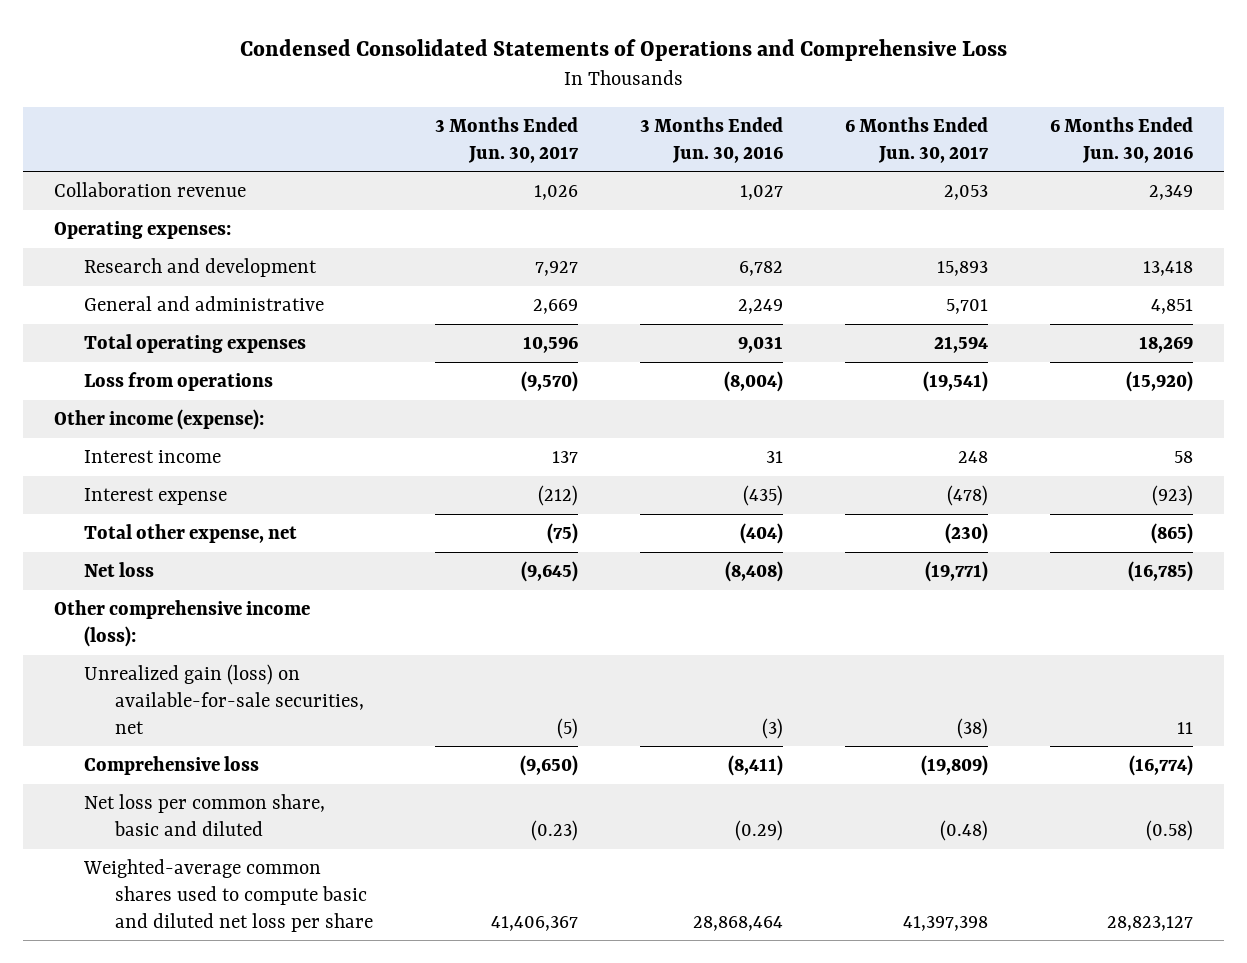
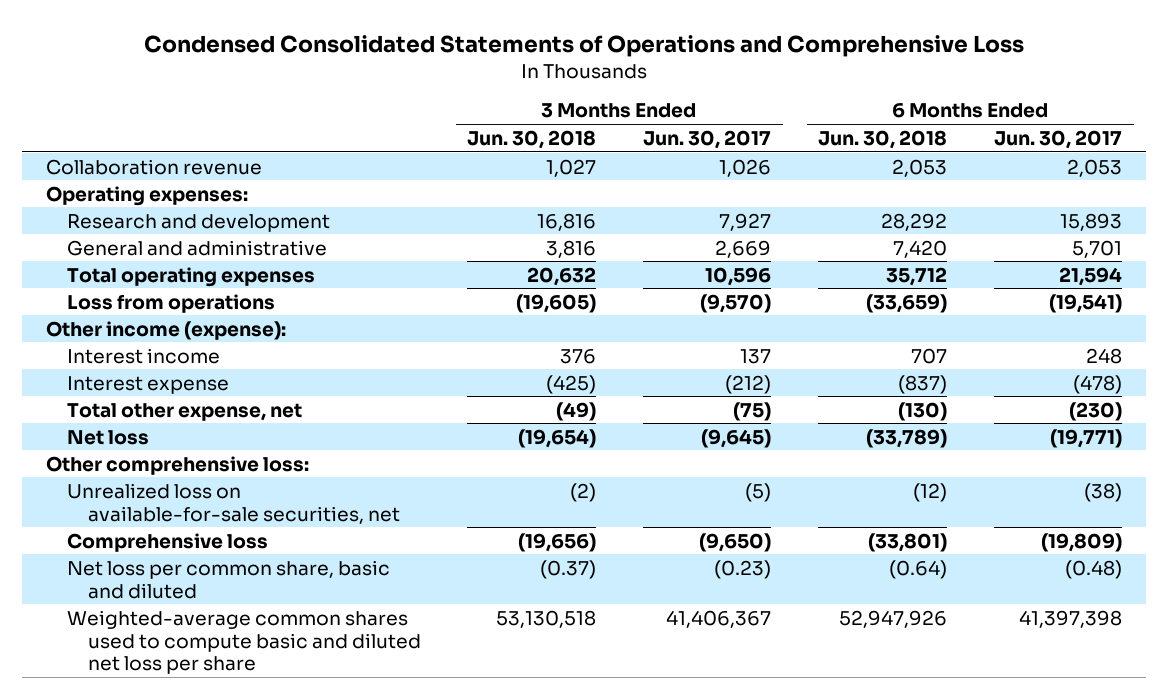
- | 3 Months Ended Jun. 30, 2017 | 3 Months Ended Jun. 30, 2016 | 6 Months Ended Jun. 30, 2017 | 6 Months Ended Jun. 30, 2016
+ | 3 Months Ended Jun. 30, 2018 | 3 Months Ended Jun. 30, 2017 | 6 Months Ended Jun. 30, 2018 | 6 Months Ended Jun. 30, 2017
- Other comprehensive income (loss):
- Unrealized gain (loss) on available-for-sale securities, net | (5) | (3) | (38) | 11
+ Other comprehensive loss:
+ Unrealized loss on available-for-sale securities, net | (2) | (5) | (12) | (38)

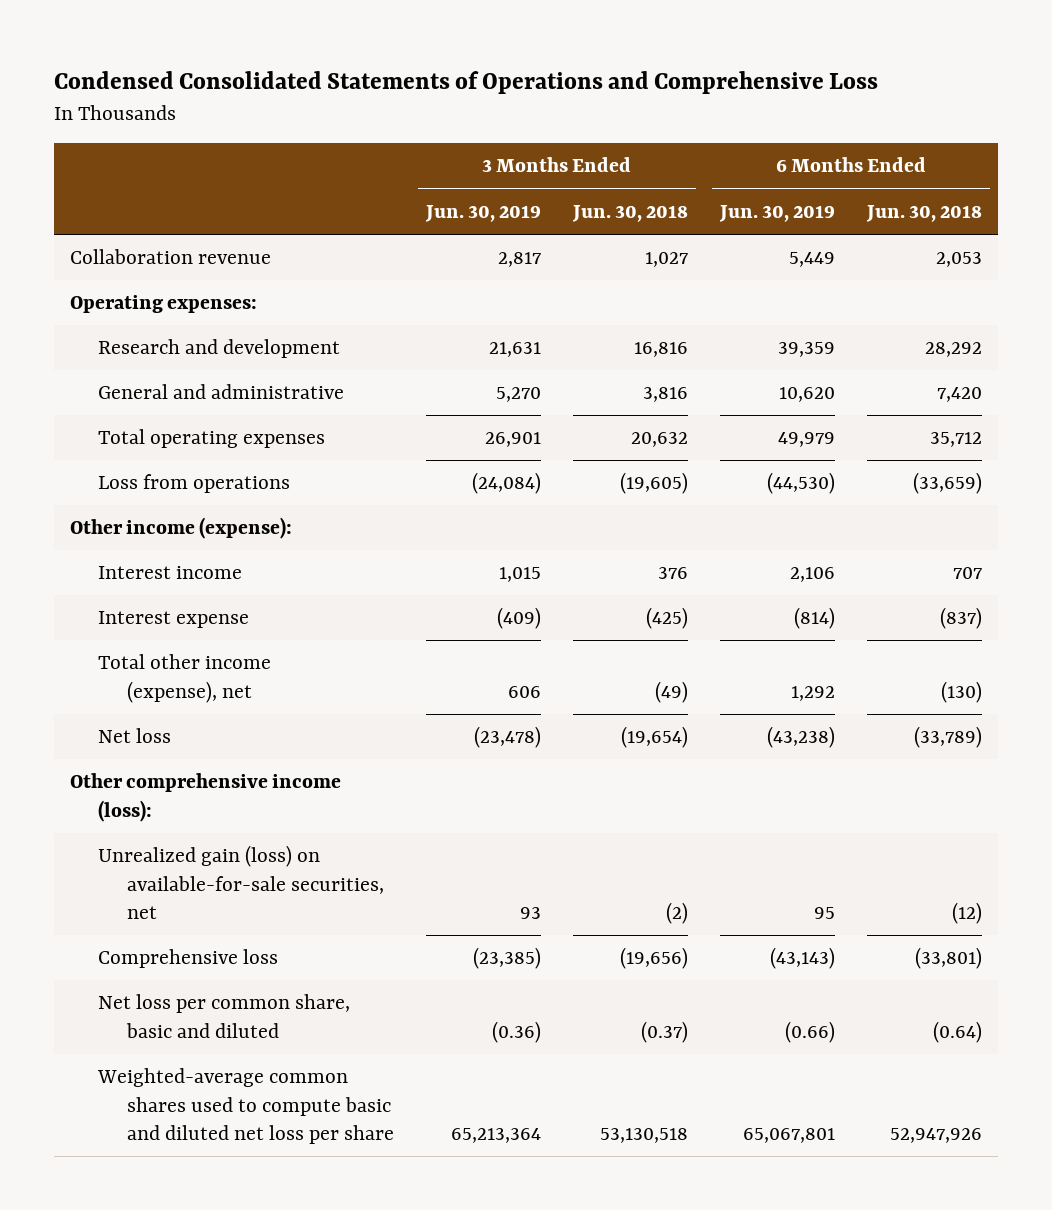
- | 3 Months Ended Jun. 30, 2018 | 3 Months Ended Jun. 30, 2017 | 6 Months Ended Jun. 30, 2018 | 6 Months Ended Jun. 30, 2017
+ | 3 Months Ended Jun. 30, 2019 | 3 Months Ended Jun. 30, 2018 | 6 Months Ended Jun. 30, 2019 | 6 Months Ended Jun. 30, 2018
- Total other expense, net | (49) | (75) | (130) | (230)
+ Total other income (expense), net | 606 | (49) | 1,292 | (130)
- Other comprehensive loss:
- Unrealized loss on available-for-sale securities, net | (2) | (5) | (12) | (38)
+ Other comprehensive income (loss):
+ Unrealized gain (loss) on available-for-sale securities, net | 93 | (2) | 95 | (12)

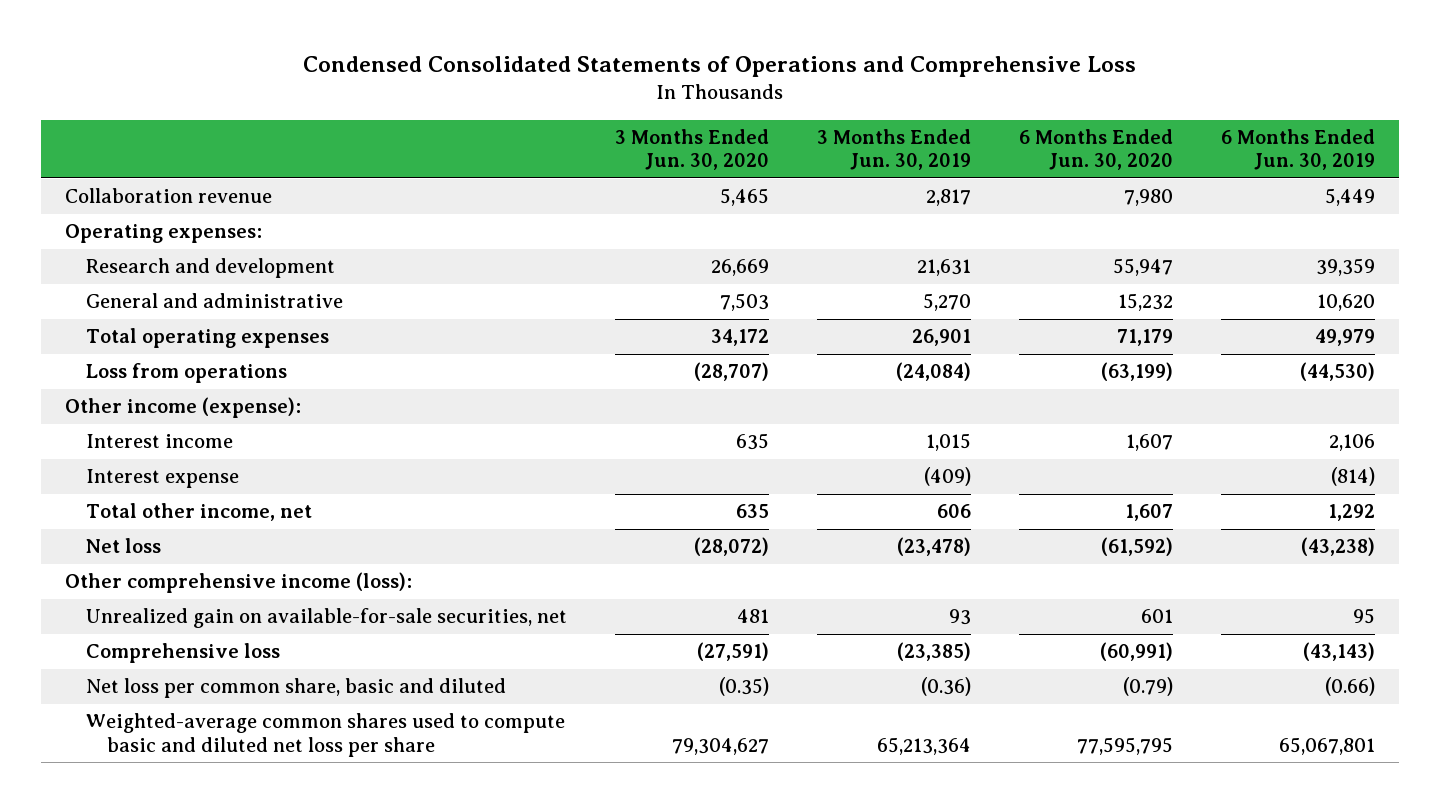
- | 3 Months Ended Jun. 30, 2019 | 3 Months Ended Jun. 30, 2018 | 6 Months Ended Jun. 30, 2019 | 6 Months Ended Jun. 30, 2018
+ | 3 Months Ended Jun. 30, 2020 | 3 Months Ended Jun. 30, 2019 | 6 Months Ended Jun. 30, 2020 | 6 Months Ended Jun. 30, 2019
- Total other income (expense), net | 606 | (49) | 1,292 | (130)
+ Total other income, net | 635 | 606 | 1,607 | 1,292
- Unrealized gain (loss) on available-for-sale securities, net | 93 | (2) | 95 | (12)
+ Unrealized gain on available-for-sale securities, net | 481 | 93 | 601 | 95

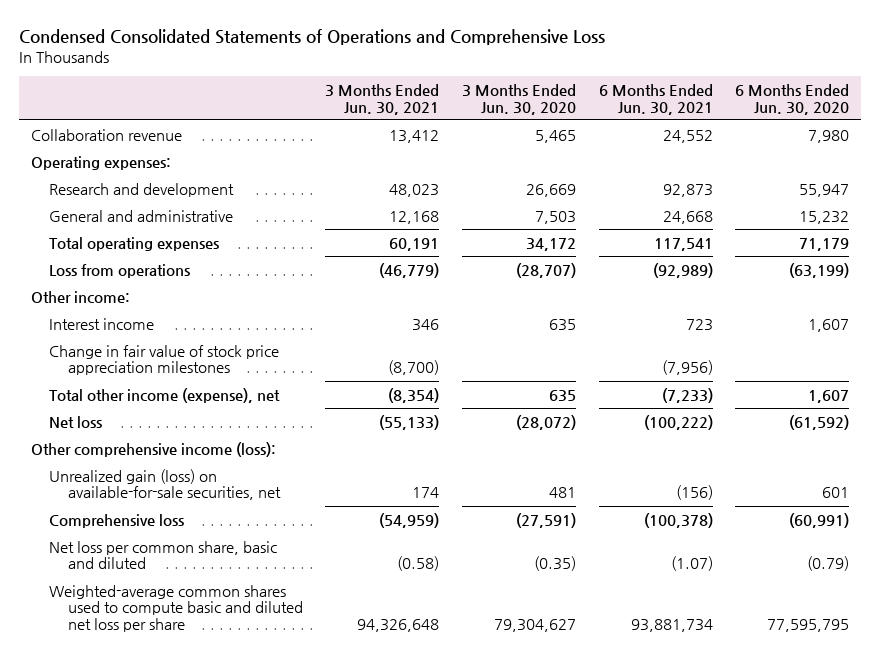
- | 3 Months Ended Jun. 30, 2020 | 3 Months Ended Jun. 30, 2019 | 6 Months Ended Jun. 30, 2020 | 6 Months Ended Jun. 30, 2019
+ | 3 Months Ended Jun. 30, 2021 | 3 Months Ended Jun. 30, 2020 | 6 Months Ended Jun. 30, 2021 | 6 Months Ended Jun. 30, 2020
- Other income (expense):
+ Other income:
- Interest expense | | (409) | | (814)
- Total other income, net | 635 | 606 | 1,607 | 1,292
+ Change in fair value of stock price appreciation milestones | (8,700) | | (7,956) |
+ Total other income (expense), net | (8,354) | 635 | (7,233) | 1,607
- Unrealized gain on available-for-sale securities, net | 481 | 93 | 601 | 95
+ Unrealized gain (loss) on available-for-sale securities, net | 174 | 481 | (156) | 601

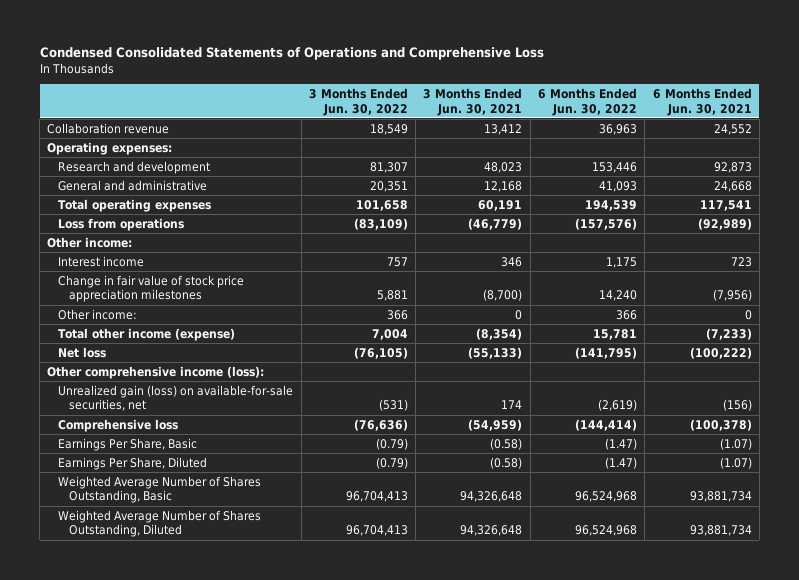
- | 3 Months Ended Jun. 30, 2021 | 3 Months Ended Jun. 30, 2020 | 6 Months Ended Jun. 30, 2021 | 6 Months Ended Jun. 30, 2020
+ | 3 Months Ended Jun. 30, 2022 | 3 Months Ended Jun. 30, 2021 | 6 Months Ended Jun. 30, 2022 | 6 Months Ended Jun. 30, 2021
- Total other income (expense), net | (8,354) | 635 | (7,233) | 1,607
+ Other income: | 366 | 0 | 366 | 0
+ Total other income (expense) | 7,004 | (8,354) | 15,781 | (7,233)
- Net loss per common share, basic and diluted | (0.58) | (0.35) | (1.07) | (0.79)
- Weighted-average common shares used to compute basic and diluted net loss per share | 94,326,648 | 79,304,627 | 93,881,734 | 77,595,795
+ Earnings Per Share, Basic | (0.79) | (0.58) | (1.47) | (1.07)
+ Earnings Per Share, Diluted | (0.79) | (0.58) | (1.47) | (1.07)
+ Weighted Average Number of Shares Outstanding, Basic | 96,704,413 | 94,326,648 | 96,524,968 | 93,881,734
+ Weighted Average Number of Shares Outstanding, Diluted | 96,704,413 | 94,326,648 | 96,524,968 | 93,881,734

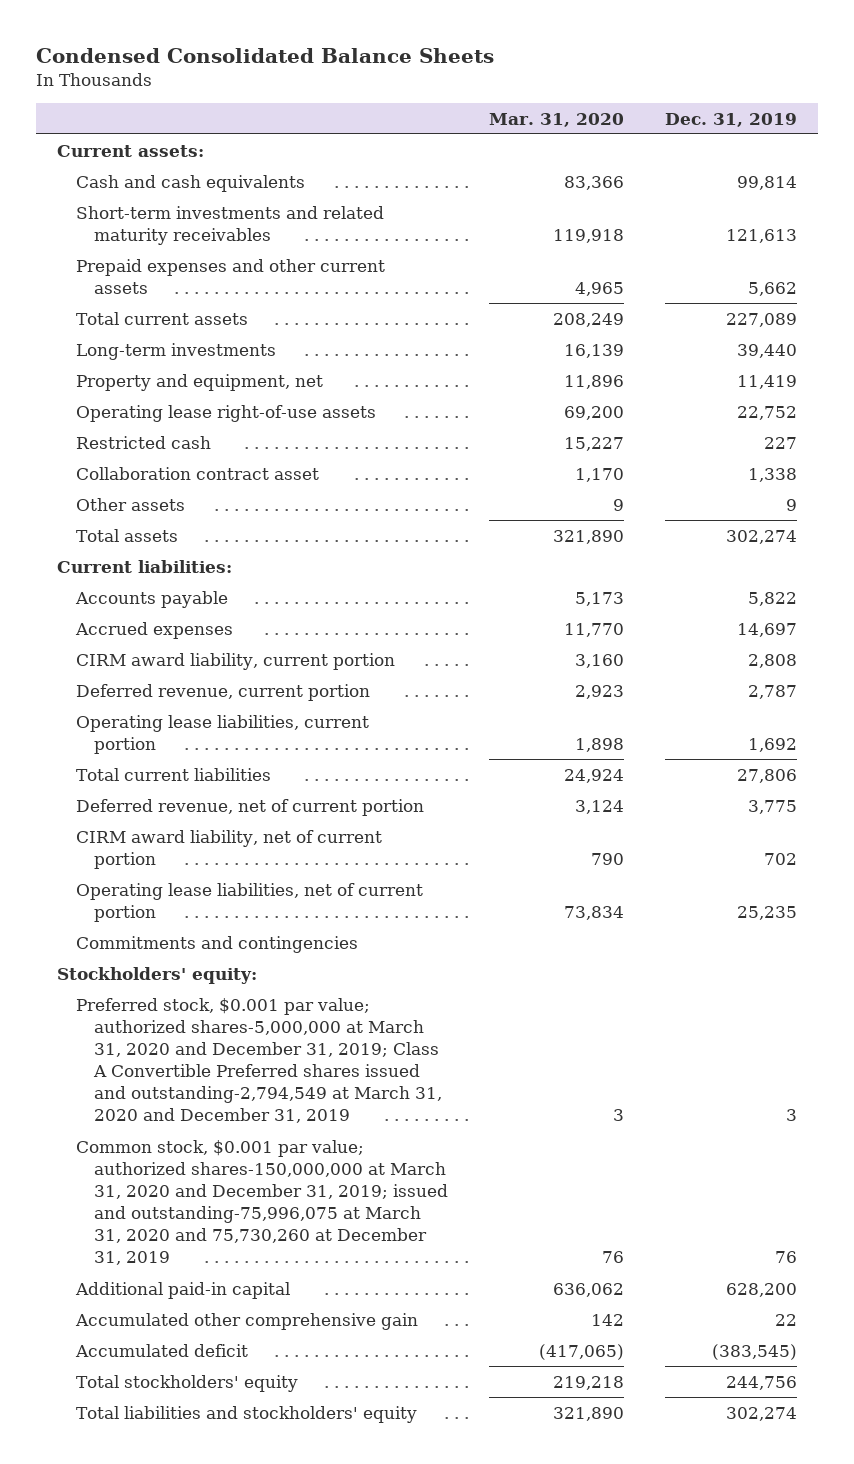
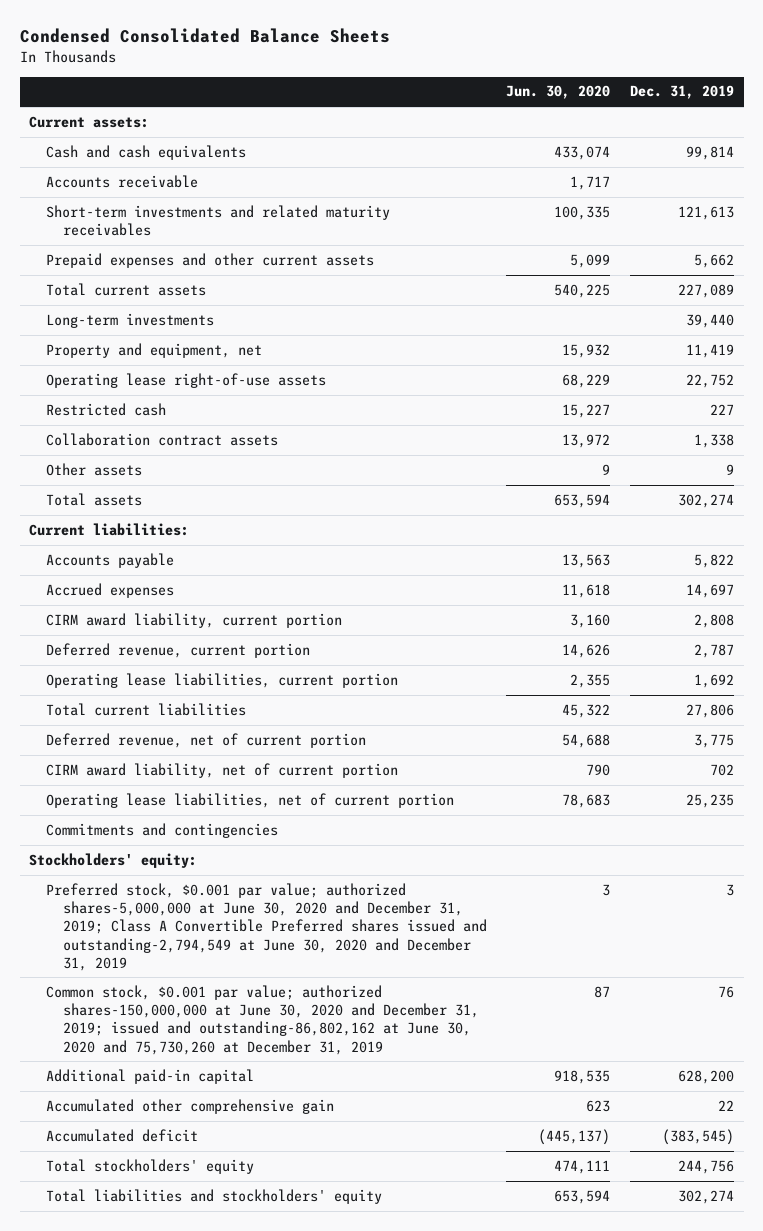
- | Mar. 31, 2020 | Dec. 31, 2019
+ | Jun. 30, 2020 | Dec. 31, 2019
+ Accounts receivable | 1,717 |
- Collaboration contract asset | 1,170 | 1,338
+ Collaboration contract assets | 13,972 | 1,338
- Preferred stock, $0.001 par value; authorized shares-5,000,000 at March 31, 2020 and December 31, 2019; Class A Convertible Preferred shares issued and outstanding-2,794,549 at March 31, 2020 and December 31, 2019 | 3 | 3
- Common stock, $0.001 par value; authorized shares-150,000,000 at March 31, 2020 and December 31, 2019; issued and outstanding-75,996,075 at March 31, 2020 and 75,730,260 at December 31, 2019 | 76 | 76
+ Preferred stock, $0.001 par value; authorized shares-5,000,000 at June 30, 2020 and December 31, 2019; Class A Convertible Preferred shares issued and outstanding-2,794,549 at June 30, 2020 and December 31, 2019 | 3 | 3
+ Common stock, $0.001 par value; authorized shares-150,000,000 at June 30, 2020 and December 31, 2019; issued and outstanding-86,802,162 at June 30, 2020 and 75,730,260 at December 31, 2019 | 87 | 76

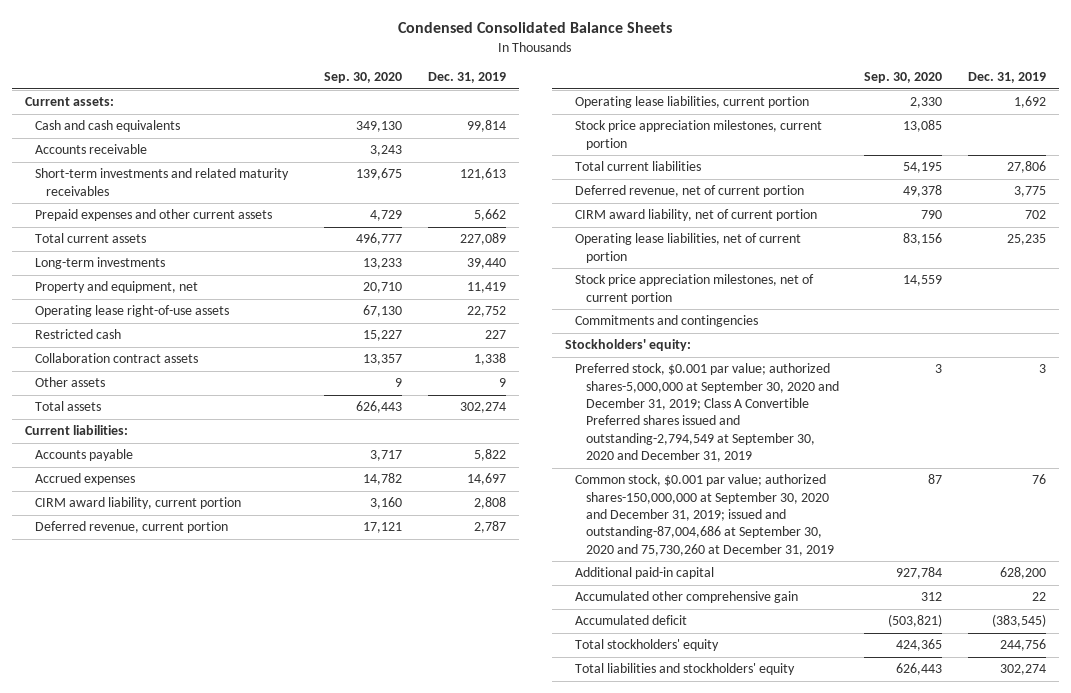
- | Jun. 30, 2020 | Dec. 31, 2019
+ | Sep. 30, 2020 | Dec. 31, 2019
+ Stock price appreciation milestones, current portion | 13,085 |
+ Stock price appreciation milestones, net of current portion | 14,559 |
- Preferred stock, $0.001 par value; authorized shares-5,000,000 at June 30, 2020 and December 31, 2019; Class A Convertible Preferred shares issued and outstanding-2,794,549 at June 30, 2020 and December 31, 2019 | 3 | 3
- Common stock, $0.001 par value; authorized shares-150,000,000 at June 30, 2020 and December 31, 2019; issued and outstanding-86,802,162 at June 30, 2020 and 75,730,260 at December 31, 2019 | 87 | 76
+ Preferred stock, $0.001 par value; authorized shares-5,000,000 at September 30, 2020 and December 31, 2019; Class A Convertible Preferred shares issued and outstanding-2,794,549 at September 30, 2020 and December 31, 2019 | 3 | 3
+ Common stock, $0.001 par value; authorized shares-150,000,000 at September 30, 2020 and December 31, 2019; issued and outstanding-87,004,686 at September 30, 2020 and 75,730,260 at December 31, 2019 | 87 | 76

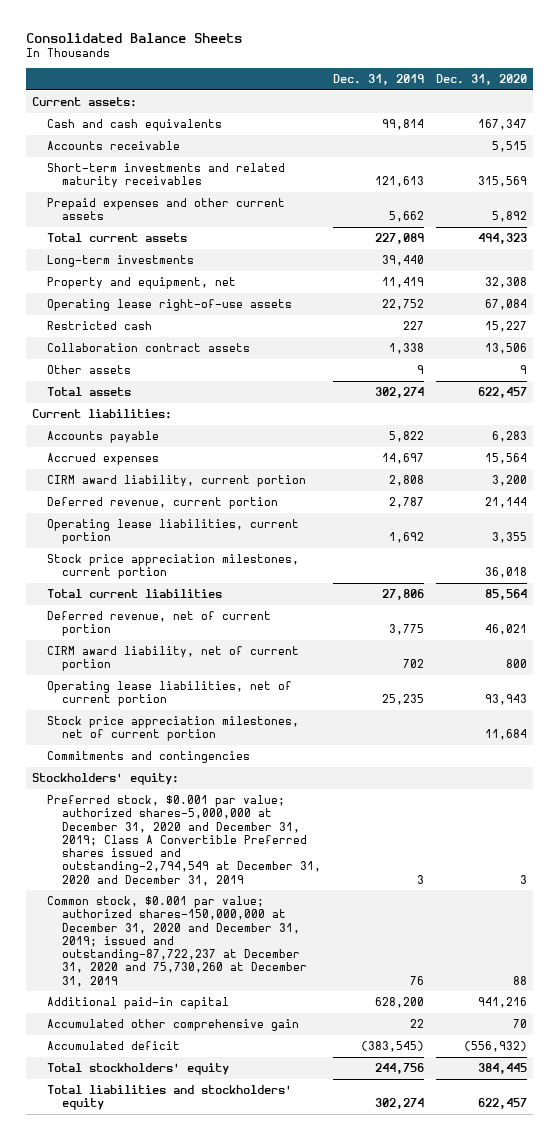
- Condensed Consolidated Balance Sheets
+ Consolidated Balance Sheets
- | Sep. 30, 2020 | Dec. 31, 2019
+ | Dec. 31, 2019 | Dec. 31, 2020
- Preferred stock, $0.001 par value; authorized shares-5,000,000 at September 30, 2020 and December 31, 2019; Class A Convertible Preferred shares issued and outstanding-2,794,549 at September 30, 2020 and December 31, 2019 | 3 | 3
- Common stock, $0.001 par value; authorized shares-150,000,000 at September 30, 2020 and December 31, 2019; issued and outstanding-87,004,686 at September 30, 2020 and 75,730,260 at December 31, 2019 | 87 | 76
+ Preferred stock, $0.001 par value; authorized shares-5,000,000 at December 31, 2020 and December 31, 2019; Class A Convertible Preferred shares issued and outstanding-2,794,549 at December 31, 2020 and December 31, 2019 | 3 | 3
+ Common stock, $0.001 par value; authorized shares-150,000,000 at December 31, 2020 and December 31, 2019; issued and outstanding-87,722,237 at December 31, 2020 and 75,730,260 at December 31, 2019 | 76 | 88

